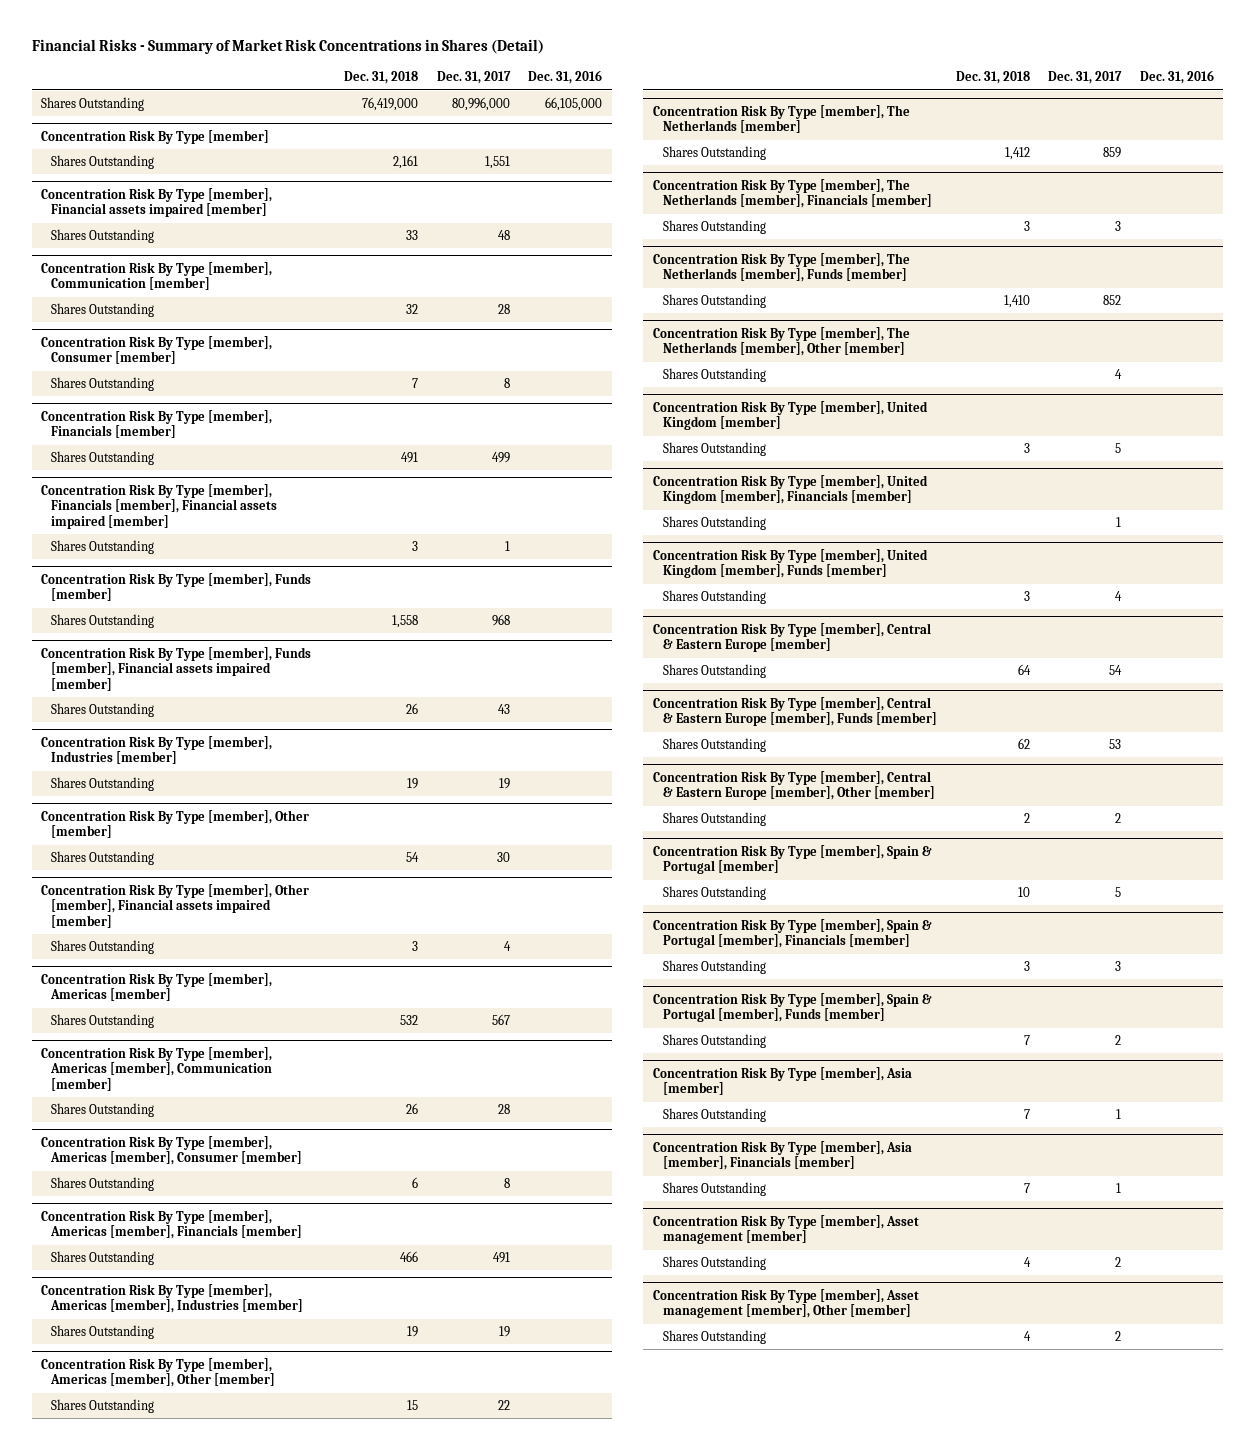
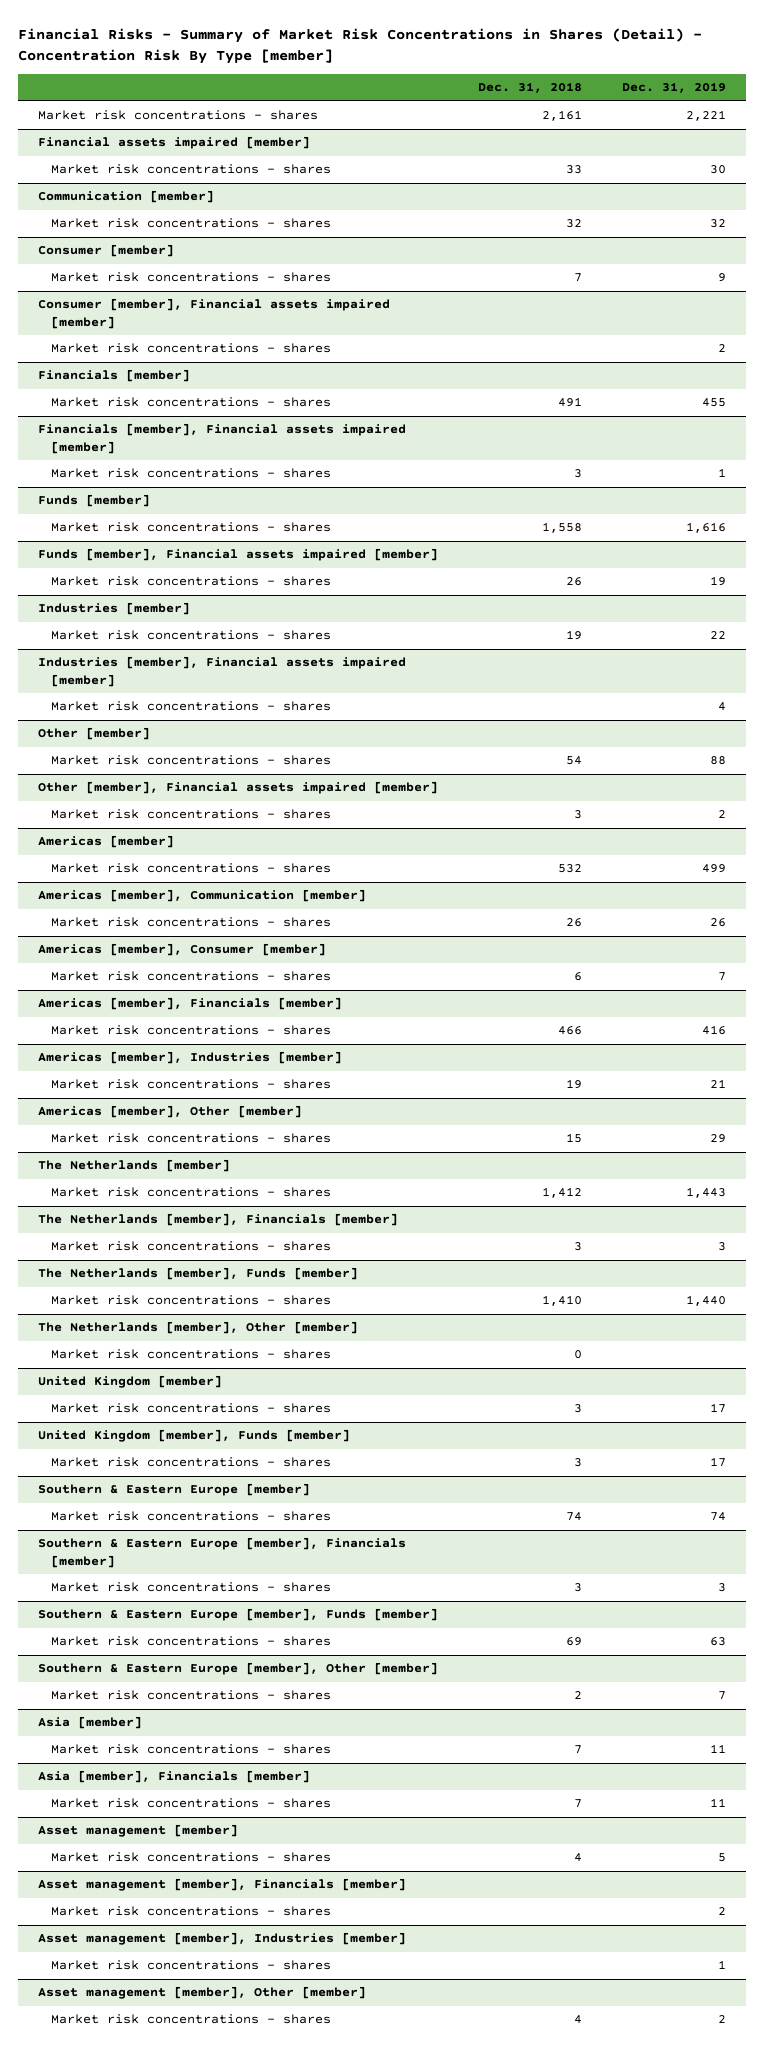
- Financial Risks - Summary of Market Risk Concentrations in Shares (Detail)
+ Financial Risks - Summary of Market Risk Concentrations in Shares (Detail) - Concentration Risk By Type [member]
- | Dec. 31, 2018 | Dec. 31, 2017 | Dec. 31, 2016
+ | Dec. 31, 2018 | Dec. 31, 2019
- Shares Outstanding | 76,419,000 | 80,996,000 | 66,105,000
- Concentration Risk By Type [member]
- Shares Outstanding | 2,161 | 1,551 |
- Concentration Risk By Type [member], Financial assets impaired [member]
- Shares Outstanding | 33 | 48 |
- Concentration Risk By Type [member], Communication [member]
- Shares Outstanding | 32 | 28 |
- Concentration Risk By Type [member], Consumer [member]
- Shares Outstanding | 7 | 8 |
- Concentration Risk By Type [member], Financials [member]
- Shares Outstanding | 491 | 499 |
- Concentration Risk By Type [member], Financials [member], Financial assets impaired [member]
- Shares Outstanding | 3 | 1 |
- Concentration Risk By Type [member], Funds [member]
- Shares Outstanding | 1,558 | 968 |
- Concentration Risk By Type [member], Funds [member], Financial assets impaired [member]
- Shares Outstanding | 26 | 43 |
- Concentration Risk By Type [member], Industries [member]
- Shares Outstanding | 19 | 19 |
- Concentration Risk By Type [member], Other [member]
- Shares Outstanding | 54 | 30 |
- Concentration Risk By Type [member], Other [member], Financial assets impaired [member]
- Shares Outstanding | 3 | 4 |
- Concentration Risk By Type [member], Americas [member]
- Shares Outstanding | 532 | 567 |
- Concentration Risk By Type [member], Americas [member], Communication [member]
- Shares Outstanding | 26 | 28 |
- Concentration Risk By Type [member], Americas [member], Consumer [member]
- Shares Outstanding | 6 | 8 |
- Concentration Risk By Type [member], Americas [member], Financials [member]
- Shares Outstanding | 466 | 491 |
- Concentration Risk By Type [member], Americas [member], Industries [member]
- Shares Outstanding | 19 | 19 |
- Concentration Risk By Type [member], Americas [member], Other [member]
- Shares Outstanding | 15 | 22 |
- Concentration Risk By Type [member], The Netherlands [member]
- Shares Outstanding | 1,412 | 859 |
- Concentration Risk By Type [member], The Netherlands [member], Financials [member]
- Shares Outstanding | 3 | 3 |
- Concentration Risk By Type [member], The Netherlands [member], Funds [member]
- Shares Outstanding | 1,410 | 852 |
- Concentration Risk By Type [member], The Netherlands [member], Other [member]
- Shares Outstanding | | 4 |
- Concentration Risk By Type [member], United Kingdom [member]
- Shares Outstanding | 3 | 5 |
- Concentration Risk By Type [member], United Kingdom [member], Financials [member]
- Shares Outstanding | | 1 |
- Concentration Risk By Type [member], United Kingdom [member], Funds [member]
- Shares Outstanding | 3 | 4 |
- Concentration Risk By Type [member], Central & Eastern Europe [member]
- Shares Outstanding | 64 | 54 |
- Concentration Risk By Type [member], Central & Eastern Europe [member], Funds [member]
- Shares Outstanding | 62 | 53 |
- Concentration Risk By Type [member], Central & Eastern Europe [member], Other [member]
- Shares Outstanding | 2 | 2 |
- Concentration Risk By Type [member], Spain & Portugal [member]
- Shares Outstanding | 10 | 5 |
- Concentration Risk By Type [member], Spain & Portugal [member], Financials [member]
- Shares Outstanding | 3 | 3 |
- Concentration Risk By Type [member], Spain & Portugal [member], Funds [member]
- Shares Outstanding | 7 | 2 |
- Concentration Risk By Type [member], Asia [member]
- Shares Outstanding | 7 | 1 |
- Concentration Risk By Type [member], Asia [member], Financials [member]
- Shares Outstanding | 7 | 1 |
- Concentration Risk By Type [member], Asset management [member]
- Shares Outstanding | 4 | 2 |
- Concentration Risk By Type [member], Asset management [member], Other [member]
- Shares Outstanding | 4 | 2 |
+ Market risk concentrations - shares | 2,161 | 2,221
+ Financial assets impaired [member]
+ Market risk concentrations - shares | 33 | 30
+ Communication [member]
+ Market risk concentrations - shares | 32 | 32
+ Consumer [member]
+ Market risk concentrations - shares | 7 | 9
+ Consumer [member], Financial assets impaired [member]
+ Market risk concentrations - shares | | 2
+ Financials [member]
+ Market risk concentrations - shares | 491 | 455
+ Financials [member], Financial assets impaired [member]
+ Market risk concentrations - shares | 3 | 1
+ Funds [member]
+ Market risk concentrations - shares | 1,558 | 1,616
+ Funds [member], Financial assets impaired [member]
+ Market risk concentrations - shares | 26 | 19
+ Industries [member]
+ Market risk concentrations - shares | 19 | 22
+ Industries [member], Financial assets impaired [member]
+ Market risk concentrations - shares | | 4
+ Other [member]
+ Market risk concentrations - shares | 54 | 88
+ Other [member], Financial assets impaired [member]
+ Market risk concentrations - shares | 3 | 2
+ Americas [member]
+ Market risk concentrations - shares | 532 | 499
+ Americas [member], Communication [member]
+ Market risk concentrations - shares | 26 | 26
+ Americas [member], Consumer [member]
+ Market risk concentrations - shares | 6 | 7
+ Americas [member], Financials [member]
+ Market risk concentrations - shares | 466 | 416
+ Americas [member], Industries [member]
+ Market risk concentrations - shares | 19 | 21
+ Americas [member], Other [member]
+ Market risk concentrations - shares | 15 | 29
+ The Netherlands [member]
+ Market risk concentrations - shares | 1,412 | 1,443
+ The Netherlands [member], Financials [member]
+ Market risk concentrations - shares | 3 | 3
+ The Netherlands [member], Funds [member]
+ Market risk concentrations - shares | 1,410 | 1,440
+ The Netherlands [member], Other [member]
+ Market risk concentrations - shares | 0 |
+ United Kingdom [member]
+ Market risk concentrations - shares | 3 | 17
+ United Kingdom [member], Funds [member]
+ Market risk concentrations - shares | 3 | 17
+ Southern & Eastern Europe [member]
+ Market risk concentrations - shares | 74 | 74
+ Southern & Eastern Europe [member], Financials [member]
+ Market risk concentrations - shares | 3 | 3
+ Southern & Eastern Europe [member], Funds [member]
+ Market risk concentrations - shares | 69 | 63
+ Southern & Eastern Europe [member], Other [member]
+ Market risk concentrations - shares | 2 | 7
+ Asia [member]
+ Market risk concentrations - shares | 7 | 11
+ Asia [member], Financials [member]
+ Market risk concentrations - shares | 7 | 11
+ Asset management [member]
+ Market risk concentrations - shares | 4 | 5
+ Asset management [member], Financials [member]
+ Market risk concentrations - shares | | 2
+ Asset management [member], Industries [member]
+ Market risk concentrations - shares | | 1
+ Asset management [member], Other [member]
+ Market risk concentrations - shares | 4 | 2

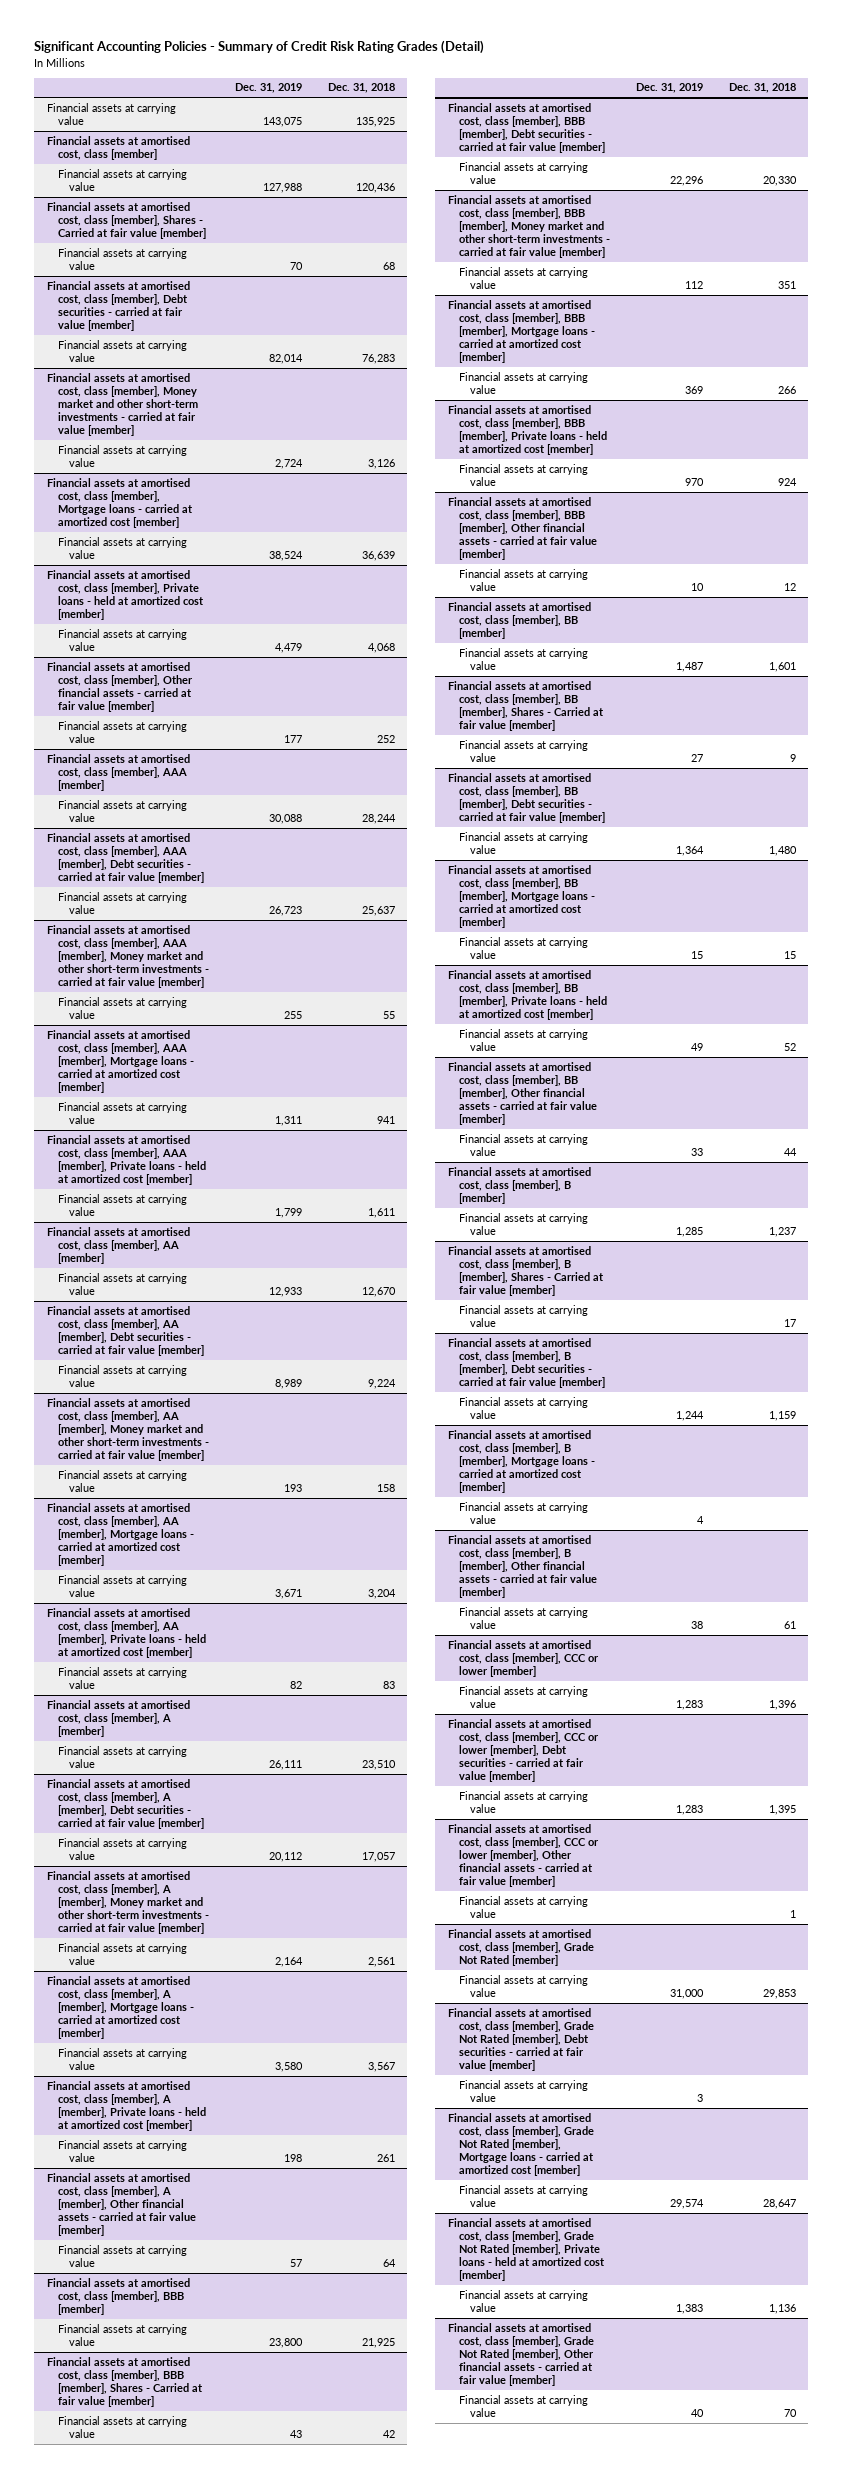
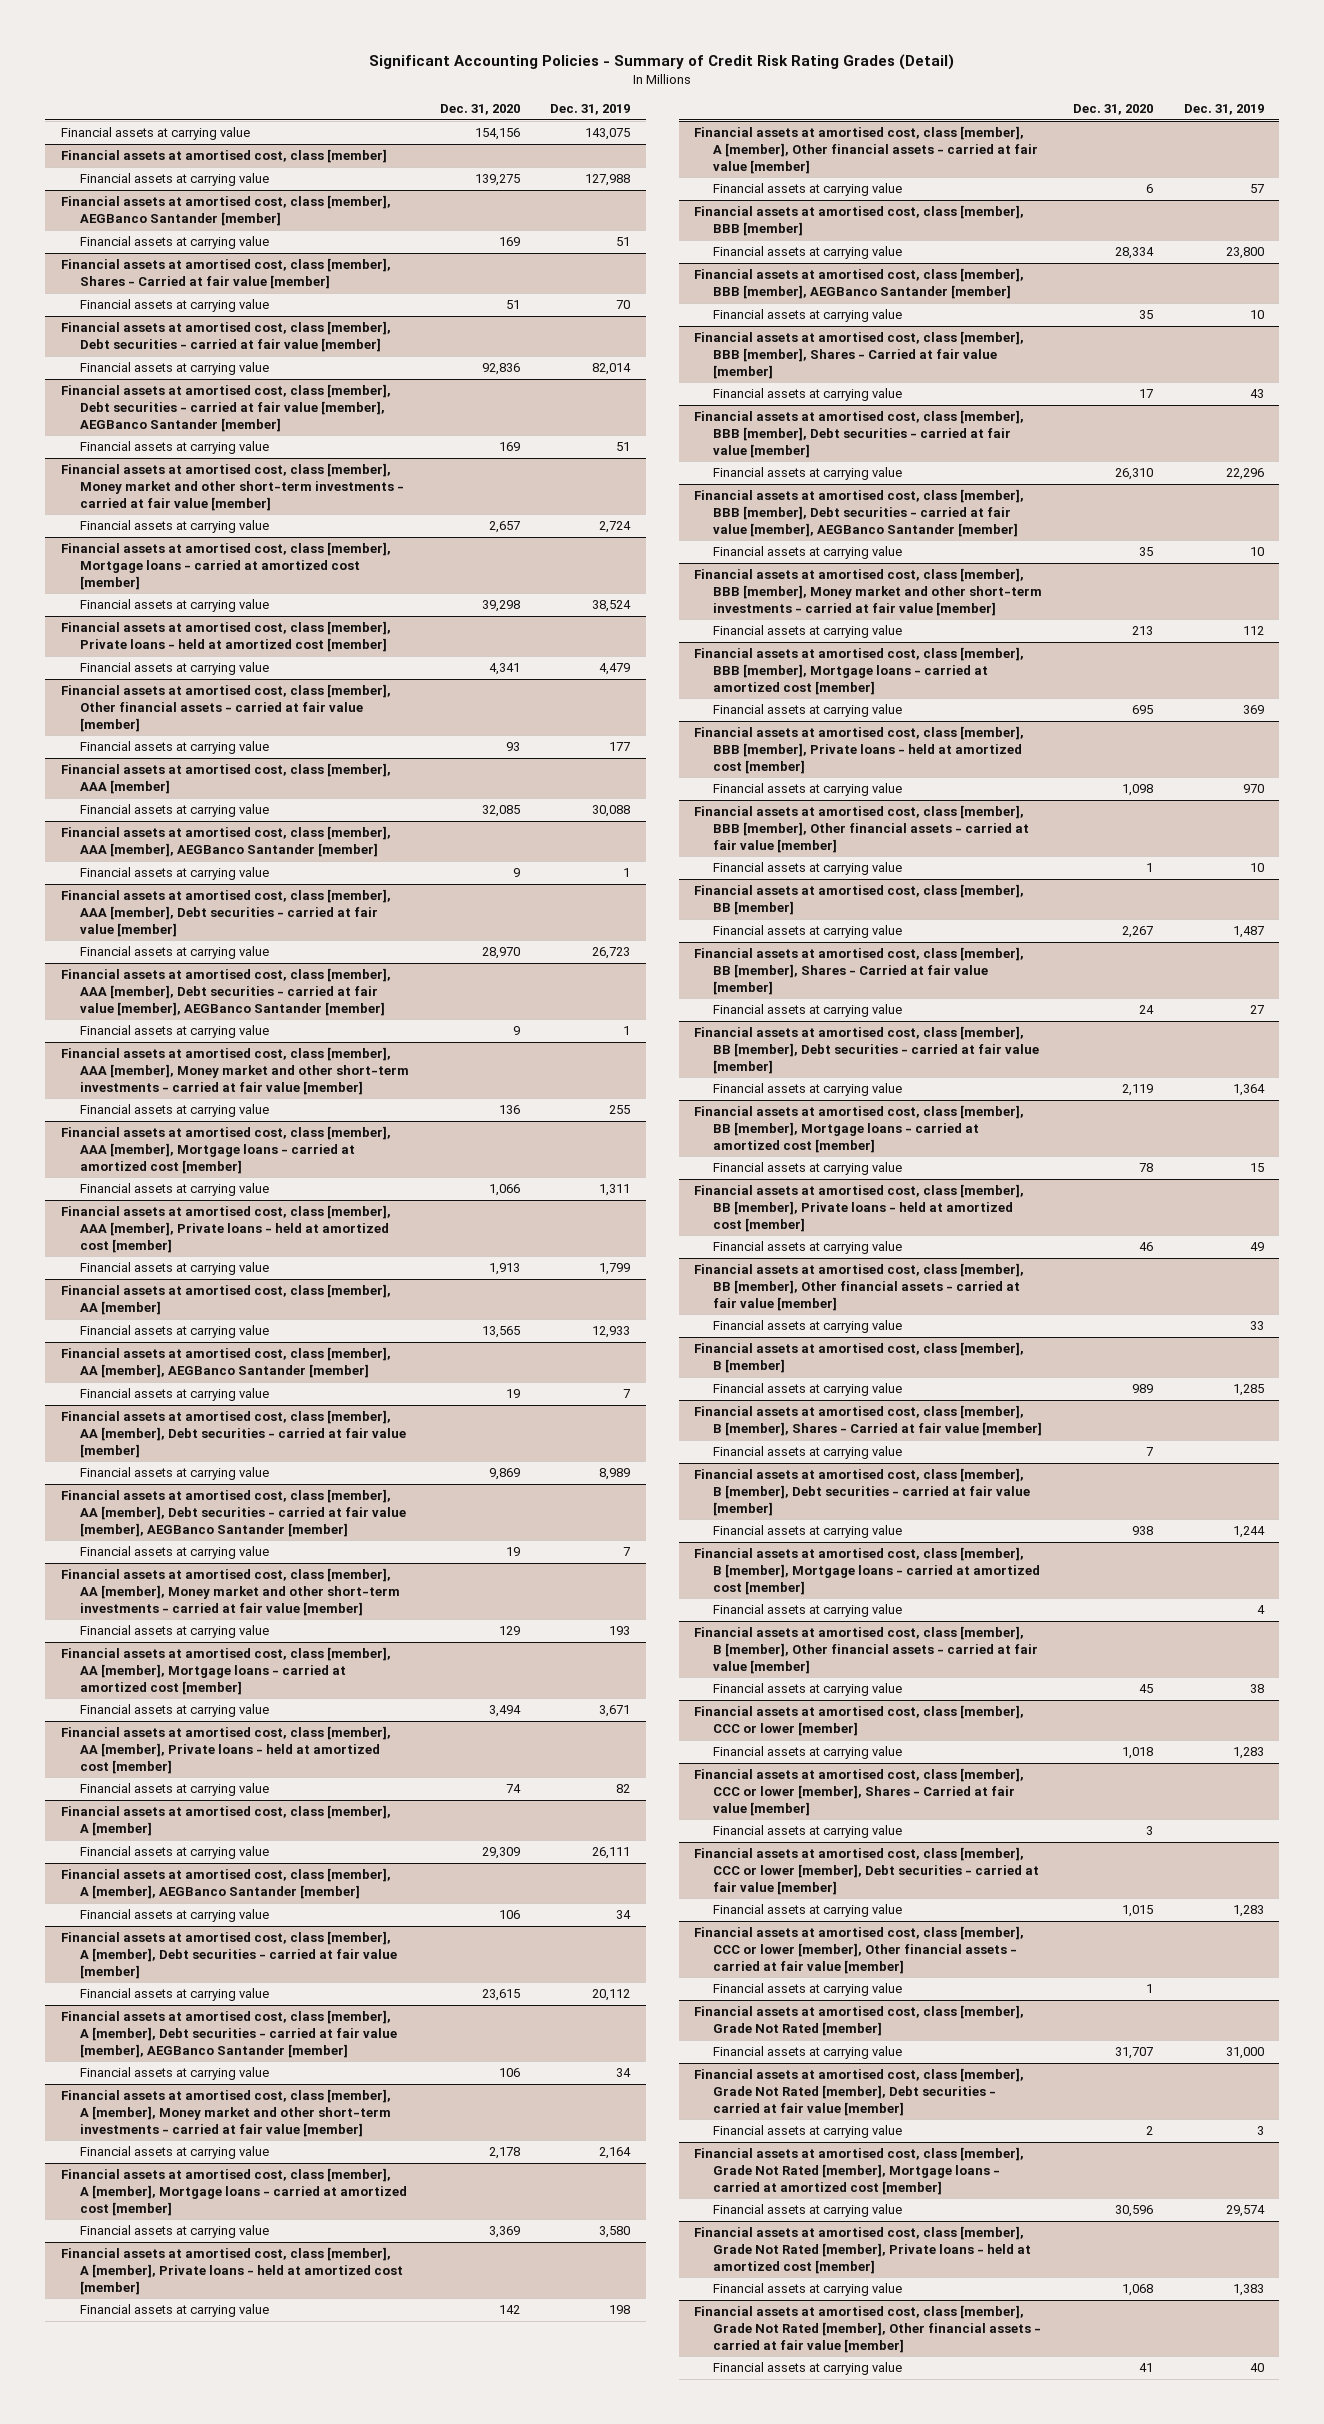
- | Dec. 31, 2019 | Dec. 31, 2018
+ | Dec. 31, 2020 | Dec. 31, 2019
+ Financial assets at amortised cost, class [member], AEGBanco Santander [member]
+ Financial assets at carrying value | 169 | 51
+ Financial assets at amortised cost, class [member], Debt securities - carried at fair value [member], AEGBanco Santander [member]
+ Financial assets at carrying value | 169 | 51
+ Financial assets at amortised cost, class [member], AAA [member], AEGBanco Santander [member]
+ Financial assets at carrying value | 9 | 1
+ Financial assets at amortised cost, class [member], AAA [member], Debt securities - carried at fair value [member], AEGBanco Santander [member]
+ Financial assets at carrying value | 9 | 1
+ Financial assets at amortised cost, class [member], AA [member], AEGBanco Santander [member]
+ Financial assets at carrying value | 19 | 7
+ Financial assets at amortised cost, class [member], AA [member], Debt securities - carried at fair value [member], AEGBanco Santander [member]
+ Financial assets at carrying value | 19 | 7
+ Financial assets at amortised cost, class [member], A [member], AEGBanco Santander [member]
+ Financial assets at carrying value | 106 | 34
+ Financial assets at amortised cost, class [member], A [member], Debt securities - carried at fair value [member], AEGBanco Santander [member]
+ Financial assets at carrying value | 106 | 34
+ Financial assets at amortised cost, class [member], BBB [member], AEGBanco Santander [member]
+ Financial assets at carrying value | 35 | 10
+ Financial assets at amortised cost, class [member], BBB [member], Debt securities - carried at fair value [member], AEGBanco Santander [member]
+ Financial assets at carrying value | 35 | 10
+ Financial assets at amortised cost, class [member], CCC or lower [member], Shares - Carried at fair value [member]
+ Financial assets at carrying value | 3 |

